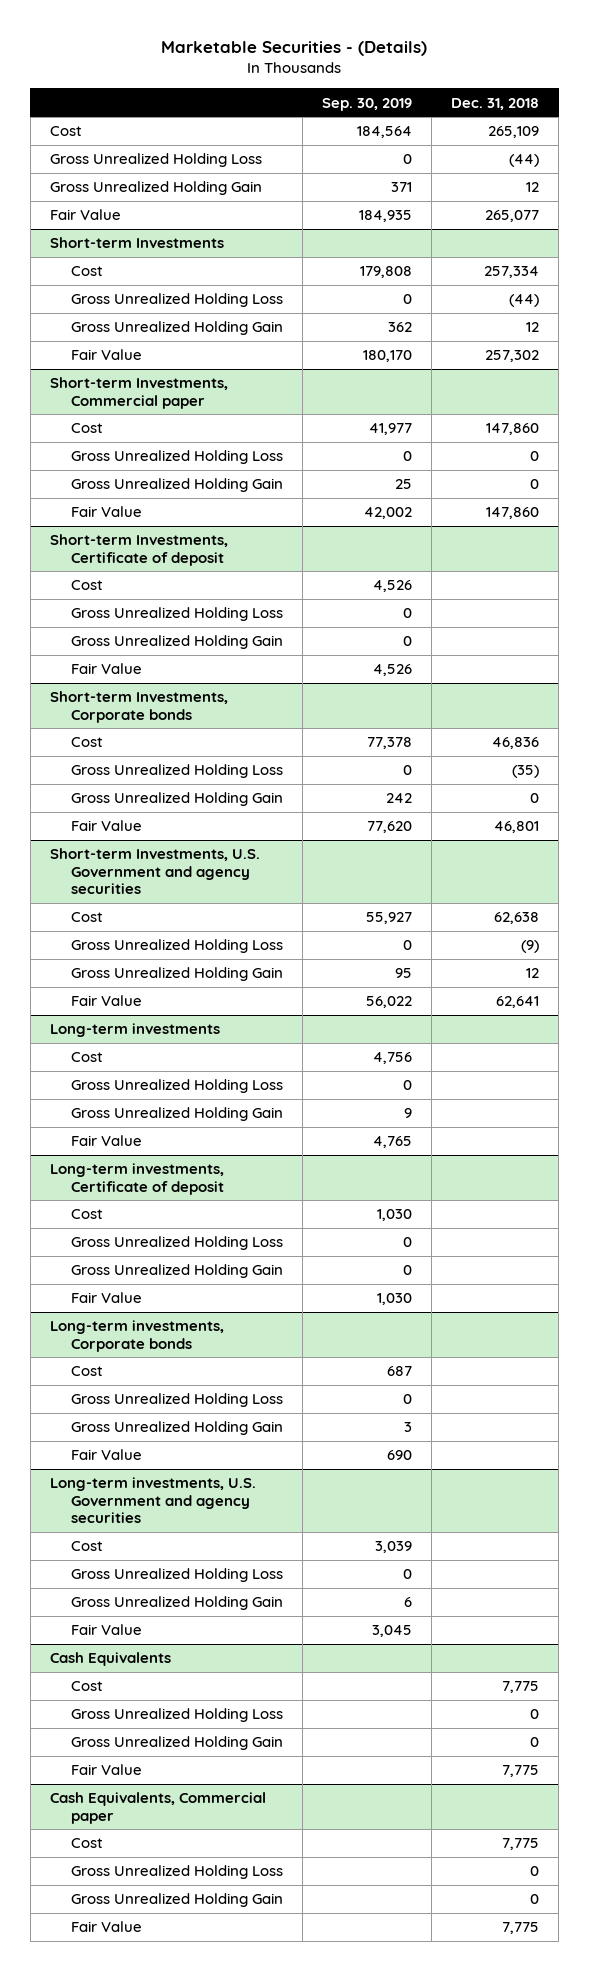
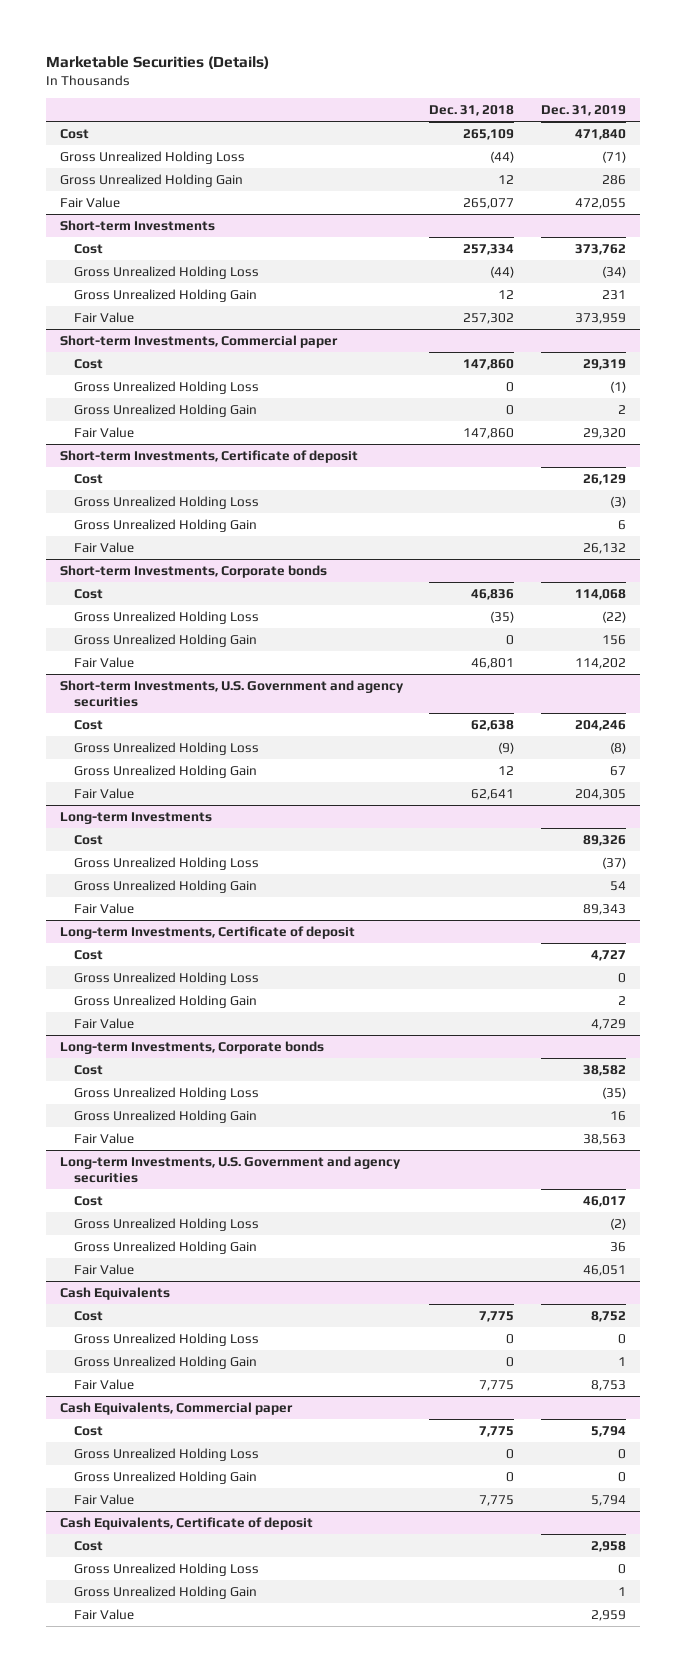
- Marketable Securities - (Details)
+ Marketable Securities (Details)
- | Sep. 30, 2019 | Dec. 31, 2018
+ | Dec. 31, 2018 | Dec. 31, 2019
- Long-term investments
+ Long-term Investments
- Long-term investments, Certificate of deposit
+ Long-term Investments, Certificate of deposit
- Long-term investments, Corporate bonds
+ Long-term Investments, Corporate bonds
- Long-term investments, U.S. Government and agency securities
+ Long-term Investments, U.S. Government and agency securities
+ Cash Equivalents, Certificate of deposit
+ Cost | | 2,958
+ Gross Unrealized Holding Loss | | 0
+ Gross Unrealized Holding Gain | | 1
+ Fair Value | | 2,959

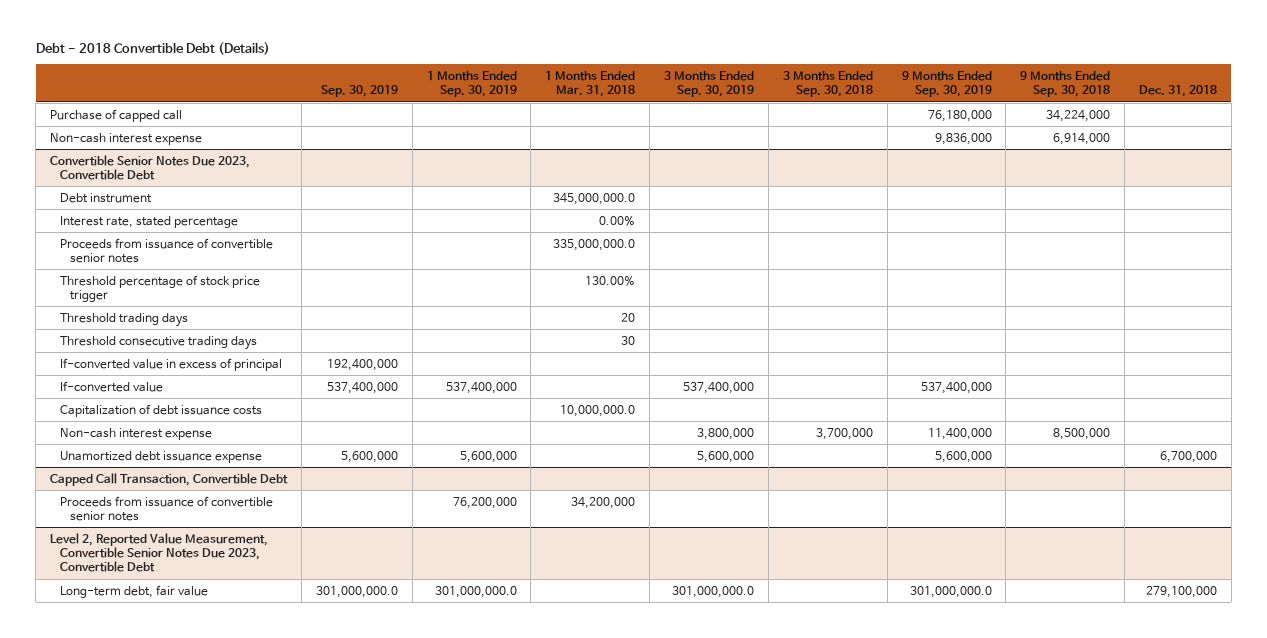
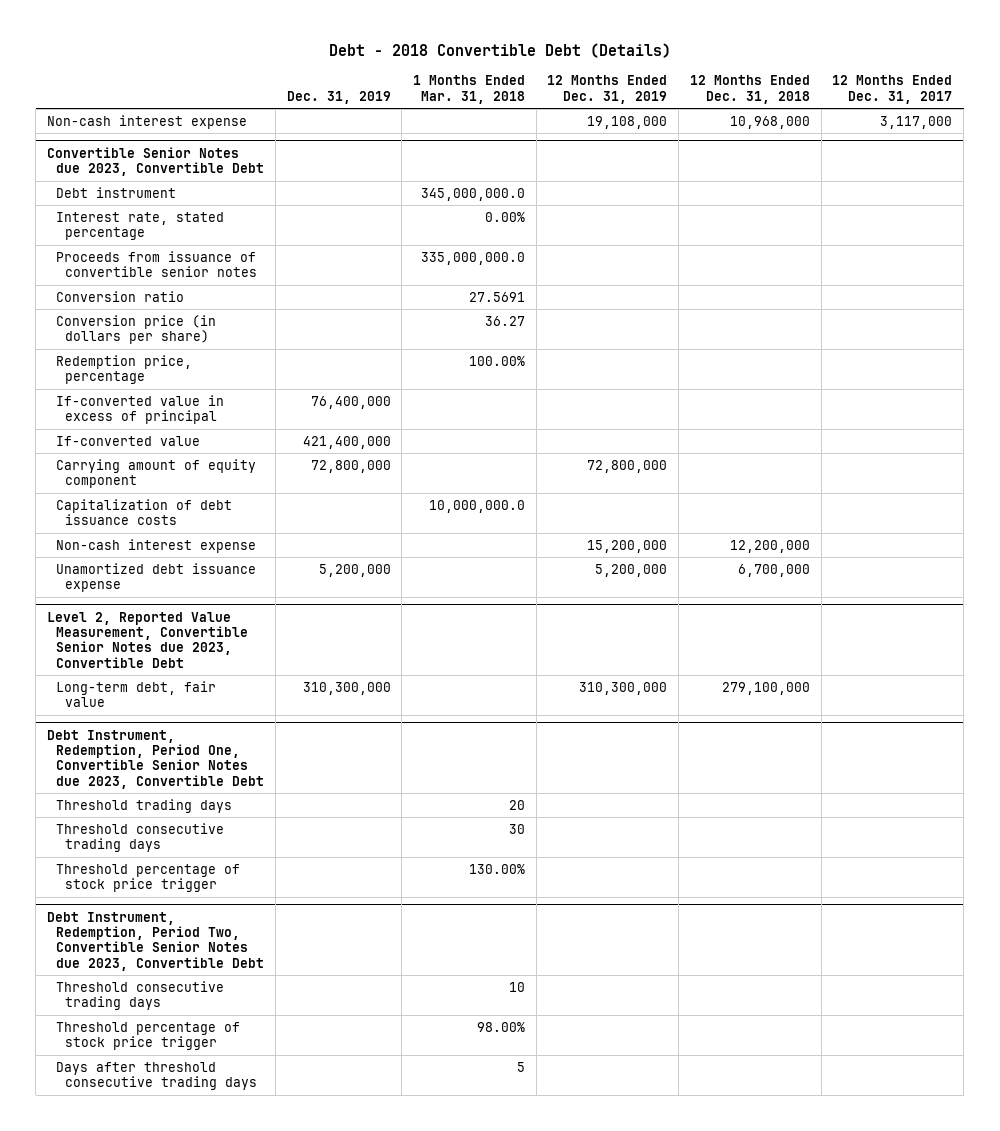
- | Sep. 30, 2019 | 1 Months Ended Sep. 30, 2019 | 1 Months Ended Mar. 31, 2018 | 3 Months Ended Sep. 30, 2019 | 3 Months Ended Sep. 30, 2018 | 9 Months Ended Sep. 30, 2019 | 9 Months Ended Sep. 30, 2018 | Dec. 31, 2018
+ | Dec. 31, 2019 | 1 Months Ended Mar. 31, 2018 | 12 Months Ended Dec. 31, 2019 | 12 Months Ended Dec. 31, 2018 | 12 Months Ended Dec. 31, 2017
- Purchase of capped call | | | | | | 76,180,000 | 34,224,000 |
- Convertible Senior Notes Due 2023, Convertible Debt
+ Convertible Senior Notes due 2023, Convertible Debt
- Threshold percentage of stock price trigger | | | 130.00% | | | | |
- Threshold trading days | | | 20 | | | | |
- Threshold consecutive trading days | | | 30 | | | | |
+ Conversion ratio | | 27.5691 | | |
+ Conversion price (in dollars per share) | | 36.27 | | |
+ Redemption price, percentage | | 100.00% | | |
+ Carrying amount of equity component | 72,800,000 | | 72,800,000 | |
- Capped Call Transaction, Convertible Debt
- Proceeds from issuance of convertible senior notes | | 76,200,000 | 34,200,000 | | | | |
- Level 2, Reported Value Measurement, Convertible Senior Notes Due 2023, Convertible Debt
+ Level 2, Reported Value Measurement, Convertible Senior Notes due 2023, Convertible Debt
+ Debt Instrument, Redemption, Period One, Convertible Senior Notes due 2023, Convertible Debt
+ Threshold trading days | | 20 | | |
+ Threshold consecutive trading days | | 30 | | |
+ Threshold percentage of stock price trigger | | 130.00% | | |
+ Debt Instrument, Redemption, Period Two, Convertible Senior Notes due 2023, Convertible Debt
+ Threshold consecutive trading days | | 10 | | |
+ Threshold percentage of stock price trigger | | 98.00% | | |
+ Days after threshold consecutive trading days | | 5 | | |

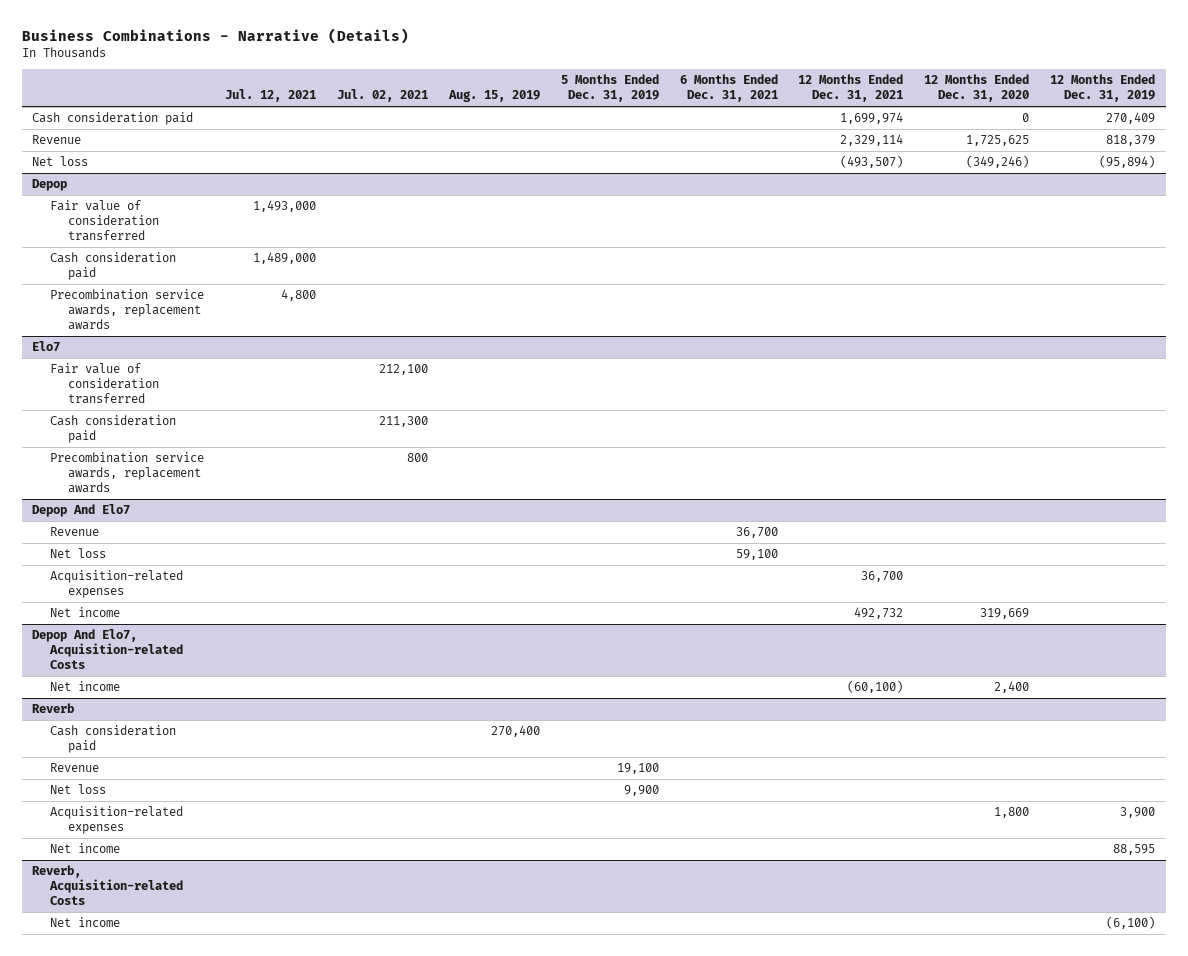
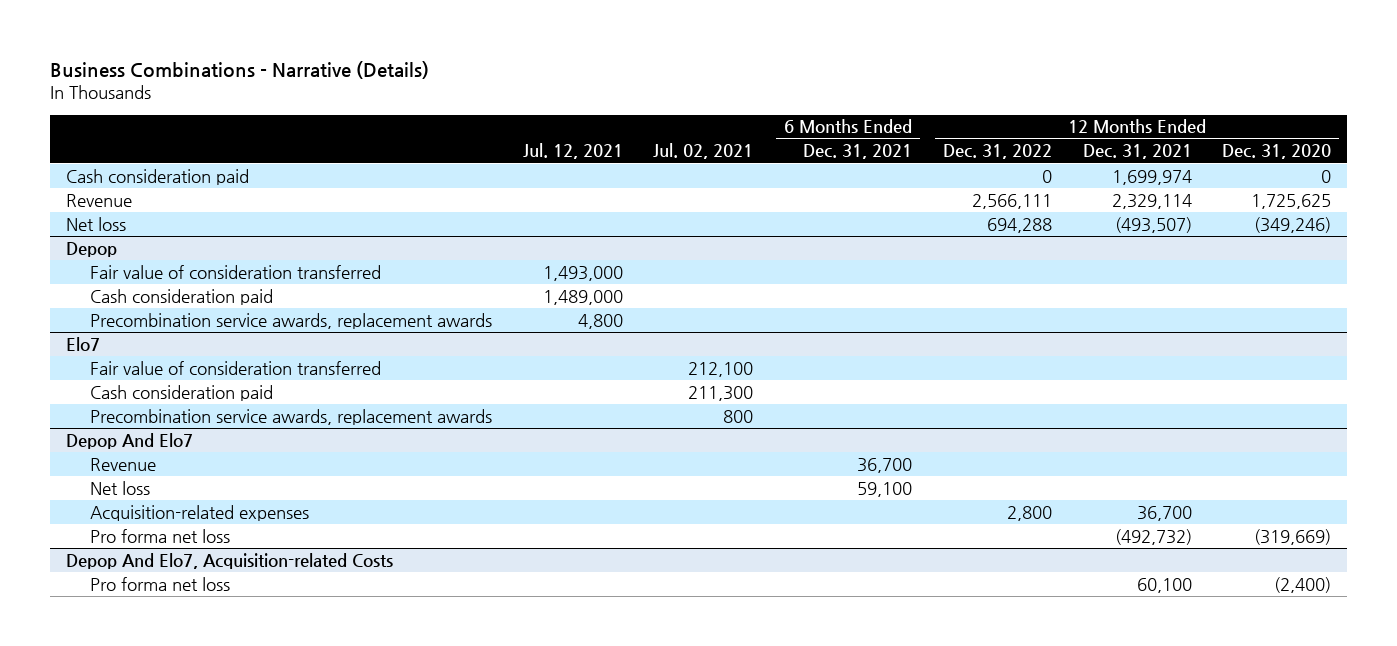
- | Jul. 12, 2021 | Jul. 02, 2021 | Aug. 15, 2019 | 5 Months Ended Dec. 31, 2019 | 6 Months Ended Dec. 31, 2021 | 12 Months Ended Dec. 31, 2021 | 12 Months Ended Dec. 31, 2020 | 12 Months Ended Dec. 31, 2019
+ | Jul. 12, 2021 | Jul. 02, 2021 | 6 Months Ended Dec. 31, 2021 | 12 Months Ended Dec. 31, 2022 | 12 Months Ended Dec. 31, 2021 | 12 Months Ended Dec. 31, 2020
@ Depop And Elo7
- Net income | | | | | | 492,732 | 319,669 |
+ Pro forma net loss | | | | | (492,732) | (319,669)
@ Depop And Elo7, Acquisition-related Costs
- Net income | | | | | | (60,100) | 2,400 |
- Reverb
- Cash consideration paid | | | 270,400 | | | | |
- Revenue | | | | 19,100 | | | |
- Net loss | | | | 9,900 | | | |
- Acquisition-related expenses | | | | | | | 1,800 | 3,900
- Net income | | | | | | | | 88,595
- Reverb, Acquisition-related Costs
- Net income | | | | | | | | (6,100)
@ Depop And Elo7, Acquisition-related Costs
+ Pro forma net loss | | | | | 60,100 | (2,400)

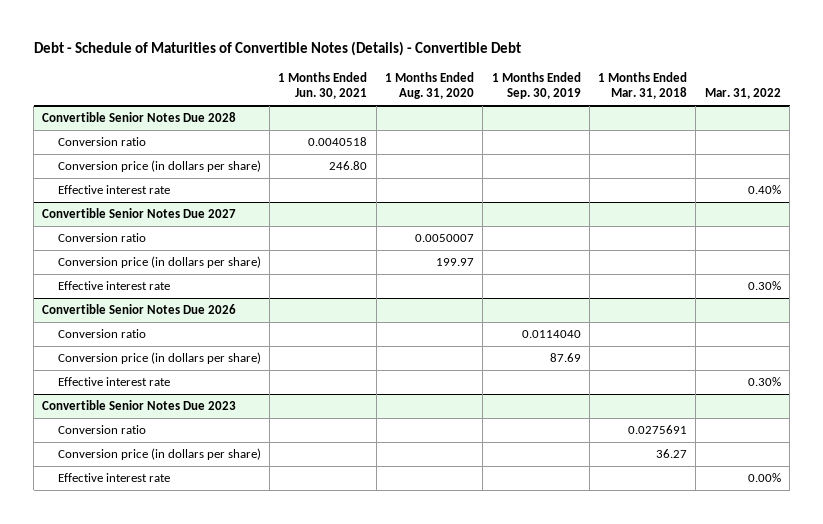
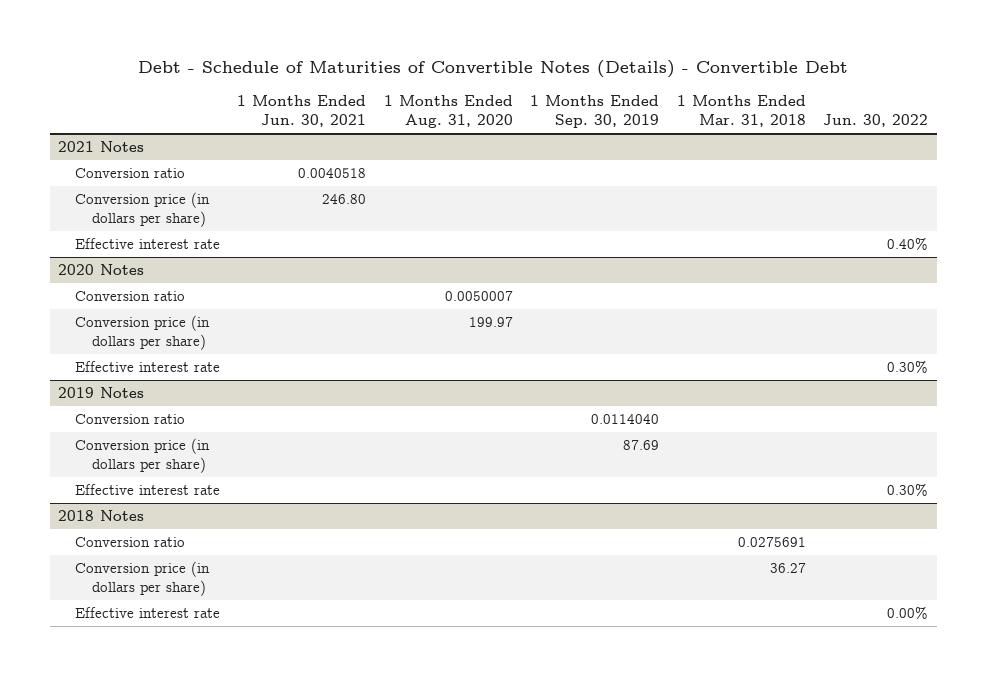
- | 1 Months Ended Jun. 30, 2021 | 1 Months Ended Aug. 31, 2020 | 1 Months Ended Sep. 30, 2019 | 1 Months Ended Mar. 31, 2018 | Mar. 31, 2022
+ | 1 Months Ended Jun. 30, 2021 | 1 Months Ended Aug. 31, 2020 | 1 Months Ended Sep. 30, 2019 | 1 Months Ended Mar. 31, 2018 | Jun. 30, 2022
- Convertible Senior Notes Due 2028
+ 2021 Notes
- Convertible Senior Notes Due 2027
+ 2020 Notes
- Convertible Senior Notes Due 2026
+ 2019 Notes
- Convertible Senior Notes Due 2023
+ 2018 Notes

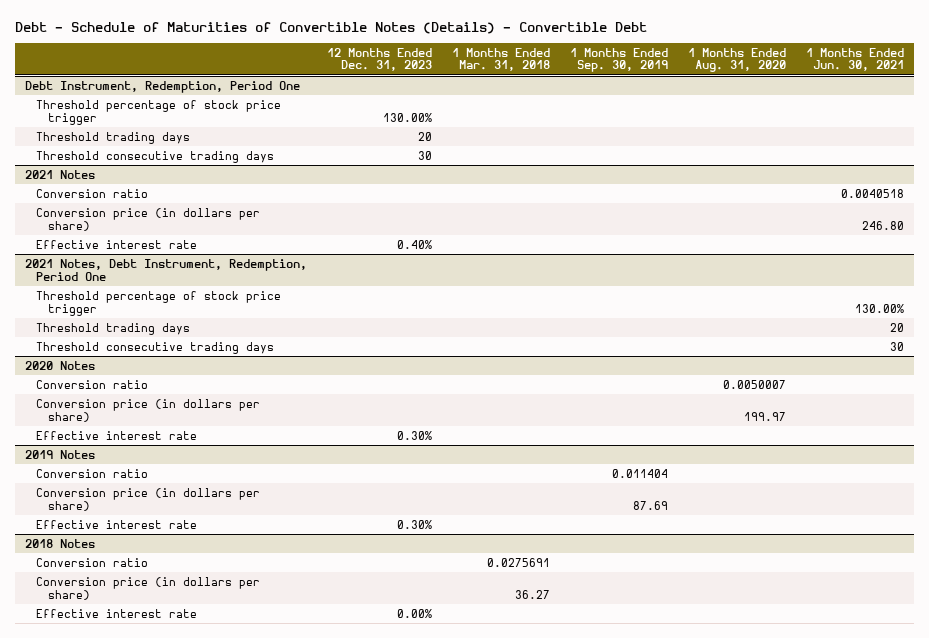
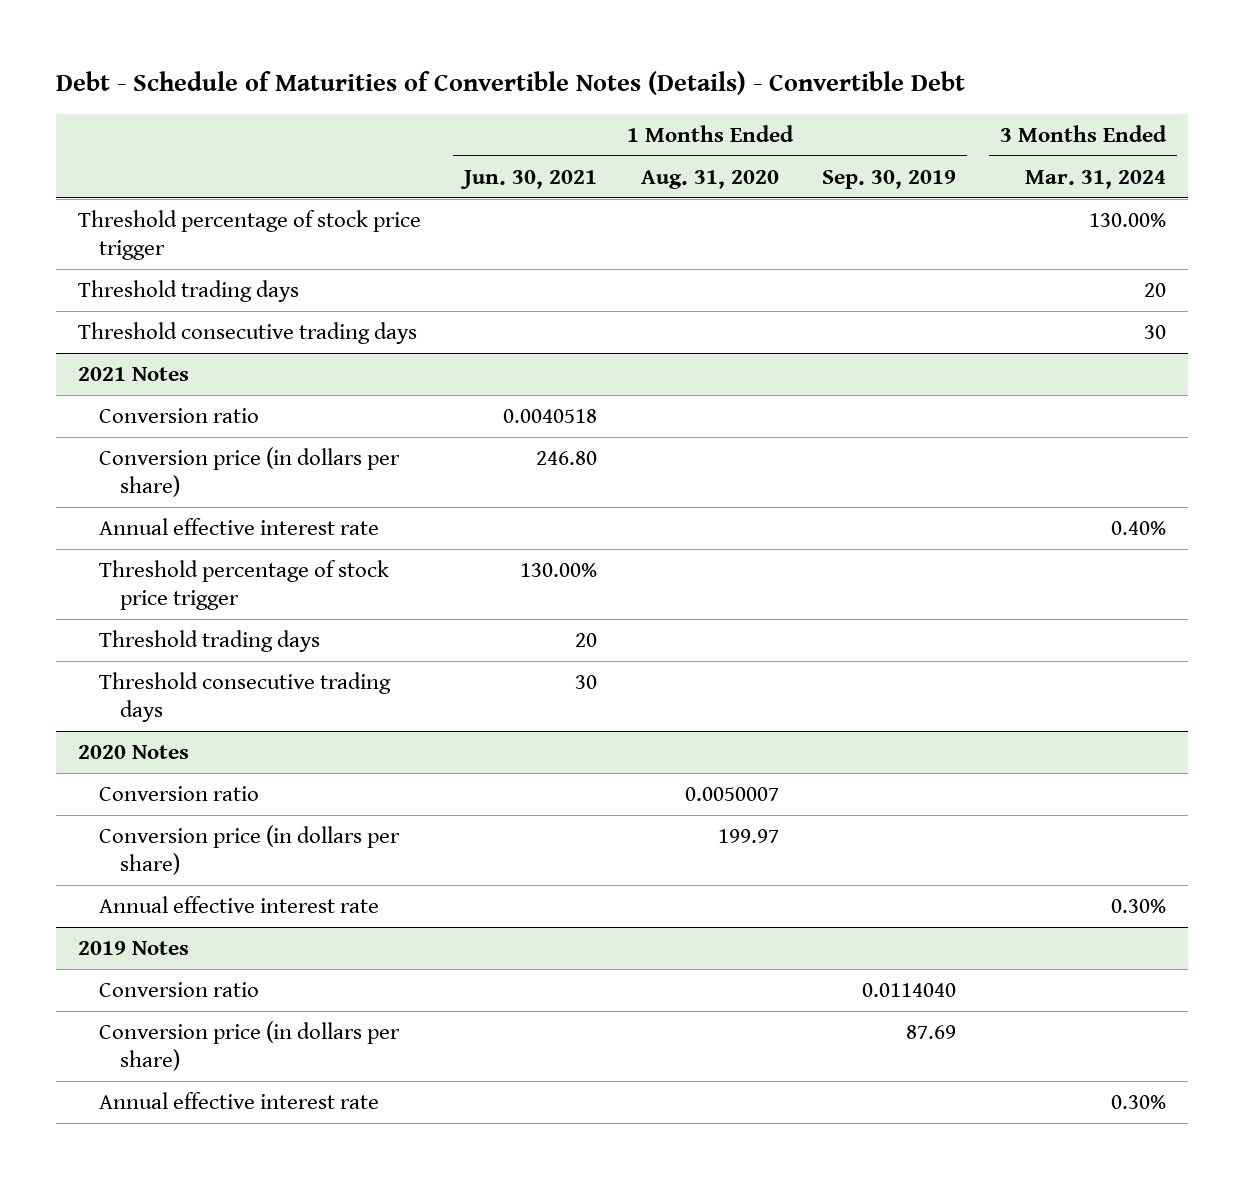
- | 12 Months Ended Dec. 31, 2023 | 1 Months Ended Mar. 31, 2018 | 1 Months Ended Sep. 30, 2019 | 1 Months Ended Aug. 31, 2020 | 1 Months Ended Jun. 30, 2021
+ | 1 Months Ended Jun. 30, 2021 | 1 Months Ended Aug. 31, 2020 | 1 Months Ended Sep. 30, 2019 | 3 Months Ended Mar. 31, 2024
- Debt Instrument, Redemption, Period One
- Threshold percentage of stock price trigger | 130.00% | | | |
- Threshold trading days | 20 | | | |
- Threshold consecutive trading days | 30 | | | |
+ Threshold percentage of stock price trigger | | | | 130.00%
+ Threshold trading days | | | | 20
+ Threshold consecutive trading days | | | | 30
@ 2021 Notes
- Effective interest rate | 0.40% | | | |
- 2021 Notes, Debt Instrument, Redemption, Period One
- Threshold percentage of stock price trigger | | | | | 130.00%
- Threshold trading days | | | | | 20
- Threshold consecutive trading days | | | | | 30
@ 2021 Notes
+ Annual effective interest rate | | | | 0.40%
+ Threshold percentage of stock price trigger | 130.00% | | |
+ Threshold trading days | 20 | | |
+ Threshold consecutive trading days | 30 | | |
@ 2020 Notes
- Effective interest rate | 0.30% | | | |
+ Annual effective interest rate | | | | 0.30%
@ 2019 Notes
- Conversion ratio | | | 0.011404 | |
+ Conversion ratio | | | 0.0114040 |
- Effective interest rate | 0.30% | | | |
- 2018 Notes
- Conversion ratio | | 0.0275691 | | |
- Conversion price (in dollars per share) | | 36.27 | | |
- Effective interest rate | 0.00% | | | |
@ 2019 Notes
+ Annual effective interest rate | | | | 0.30%

